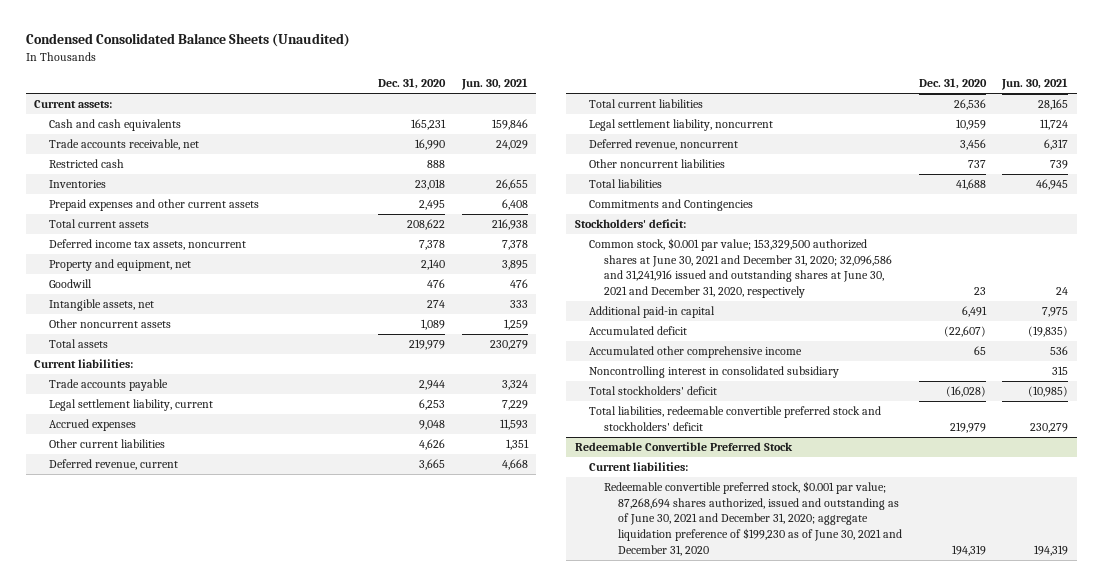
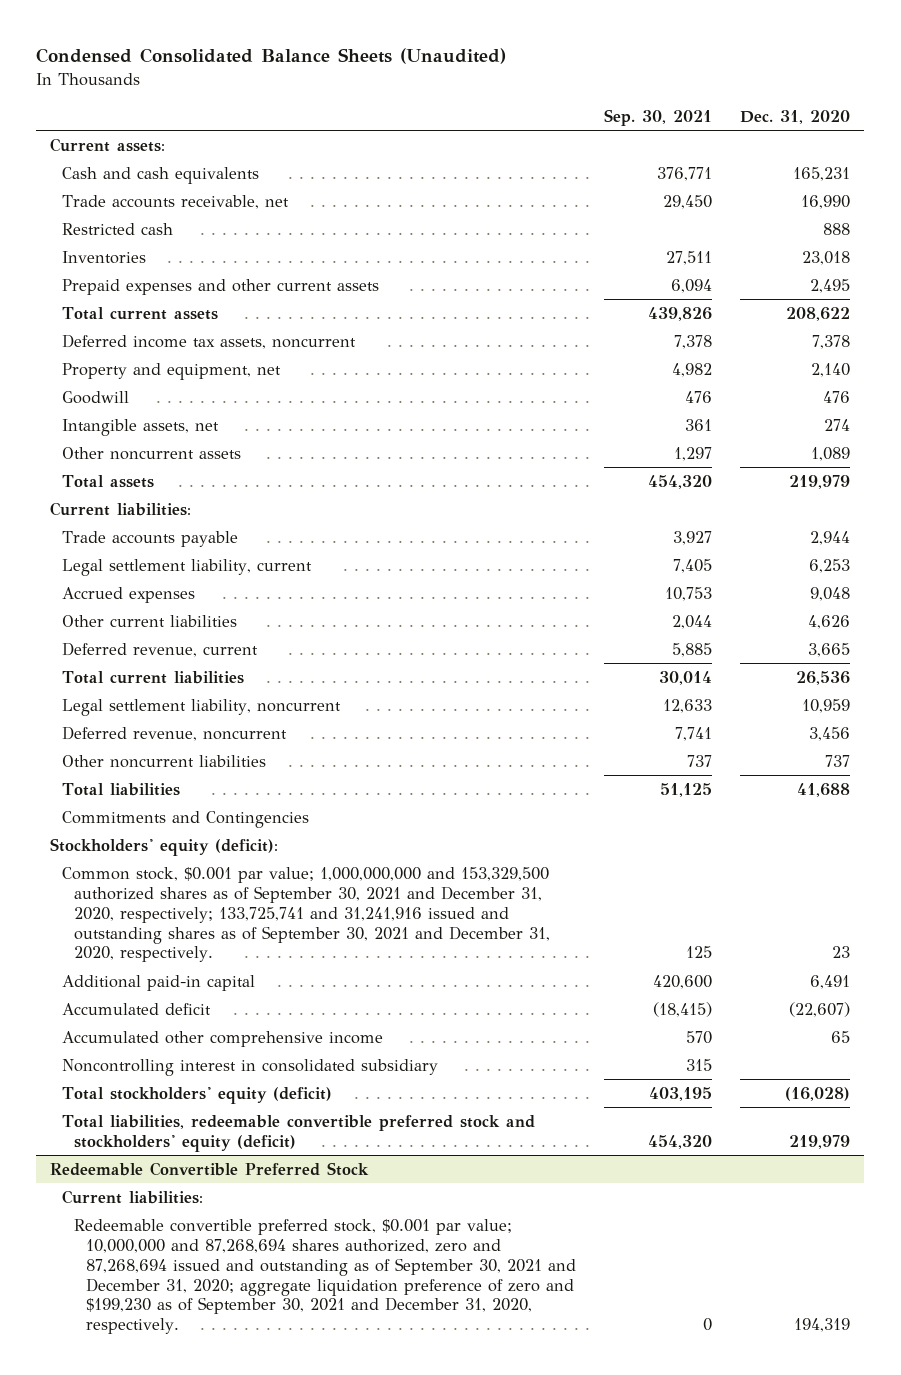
- | Dec. 31, 2020 | Jun. 30, 2021
+ | Sep. 30, 2021 | Dec. 31, 2020
- Stockholders' deficit:
- Common stock, $0.001 par value; 153,329,500 authorized shares at June 30, 2021 and December 31, 2020; 32,096,586 and 31,241,916 issued and outstanding shares at June 30, 2021 and December 31, 2020, respectively | 23 | 24
+ Stockholders' equity (deficit):
+ Common stock, $0.001 par value; 1,000,000,000 and 153,329,500 authorized shares as of September 30, 2021 and December 31, 2020, respectively; 133,725,741 and 31,241,916 issued and outstanding shares as of September 30, 2021 and December 31, 2020, respectively. | 125 | 23
- Total stockholders' deficit | (16,028) | (10,985)
- Total liabilities, redeemable convertible preferred stock and stockholders' deficit | 219,979 | 230,279
+ Total stockholders' equity (deficit) | 403,195 | (16,028)
+ Total liabilities, redeemable convertible preferred stock and stockholders' equity (deficit) | 454,320 | 219,979
@ Redeemable Convertible Preferred Stock
- Redeemable convertible preferred stock, $0.001 par value; 87,268,694 shares authorized, issued and outstanding as of June 30, 2021 and December 31, 2020; aggregate liquidation preference of $199,230 as of June 30, 2021 and December 31, 2020 | 194,319 | 194,319
+ Redeemable convertible preferred stock, $0.001 par value; 10,000,000 and 87,268,694 shares authorized, zero and 87,268,694 issued and outstanding as of September 30, 2021 and December 31, 2020; aggregate liquidation preference of zero and $199,230 as of September 30, 2021 and December 31, 2020, respectively. | 0 | 194,319

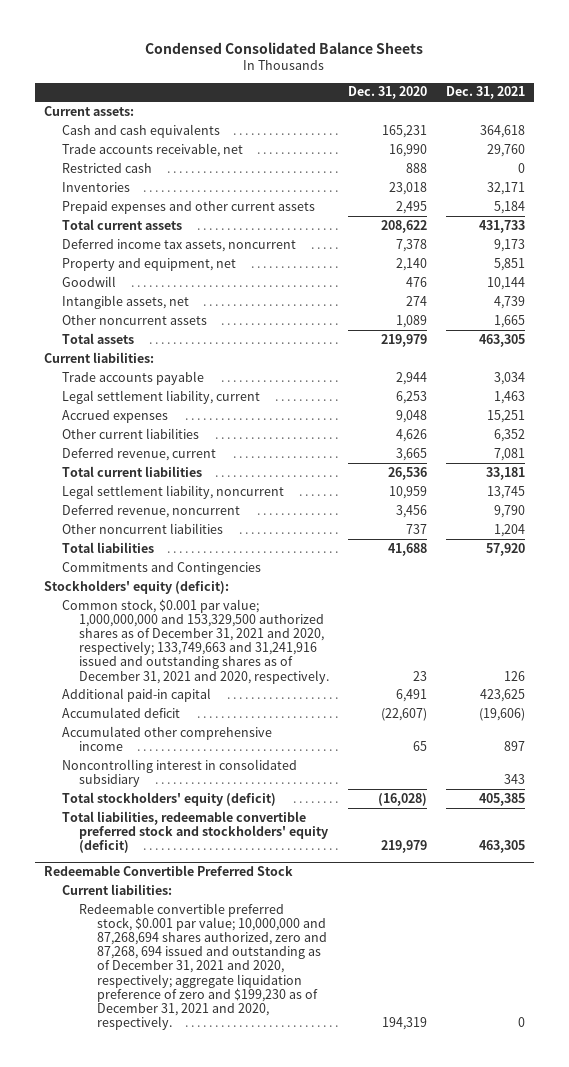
- Condensed Consolidated Balance Sheets (Unaudited)
+ Condensed Consolidated Balance Sheets
- | Sep. 30, 2021 | Dec. 31, 2020
+ | Dec. 31, 2020 | Dec. 31, 2021
- Common stock, $0.001 par value; 1,000,000,000 and 153,329,500 authorized shares as of September 30, 2021 and December 31, 2020, respectively; 133,725,741 and 31,241,916 issued and outstanding shares as of September 30, 2021 and December 31, 2020, respectively. | 125 | 23
+ Common stock, $0.001 par value; 1,000,000,000 and 153,329,500 authorized shares as of December 31, 2021 and 2020, respectively; 133,749,663 and 31,241,916 issued and outstanding shares as of December 31, 2021 and 2020, respectively. | 23 | 126
@ Redeemable Convertible Preferred Stock
- Redeemable convertible preferred stock, $0.001 par value; 10,000,000 and 87,268,694 shares authorized, zero and 87,268,694 issued and outstanding as of September 30, 2021 and December 31, 2020; aggregate liquidation preference of zero and $199,230 as of September 30, 2021 and December 31, 2020, respectively. | 0 | 194,319
+ Redeemable convertible preferred stock, $0.001 par value; 10,000,000 and 87,268,694 shares authorized, zero and 87,268, 694 issued and outstanding as of December 31, 2021 and 2020, respectively; aggregate liquidation preference of zero and $199,230 as of December 31, 2021 and 2020, respectively. | 194,319 | 0

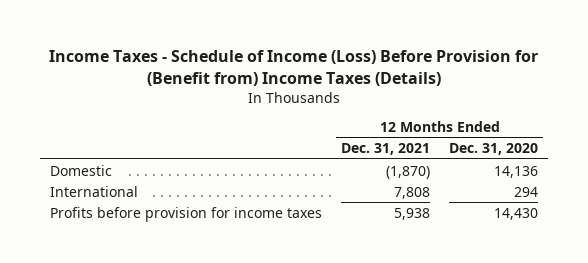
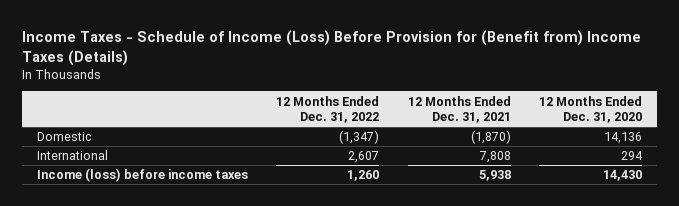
- | 12 Months Ended Dec. 31, 2021 | 12 Months Ended Dec. 31, 2020
+ | 12 Months Ended Dec. 31, 2022 | 12 Months Ended Dec. 31, 2021 | 12 Months Ended Dec. 31, 2020
- Profits before provision for income taxes | 5,938 | 14,430
+ Income (loss) before income taxes | 1,260 | 5,938 | 14,430

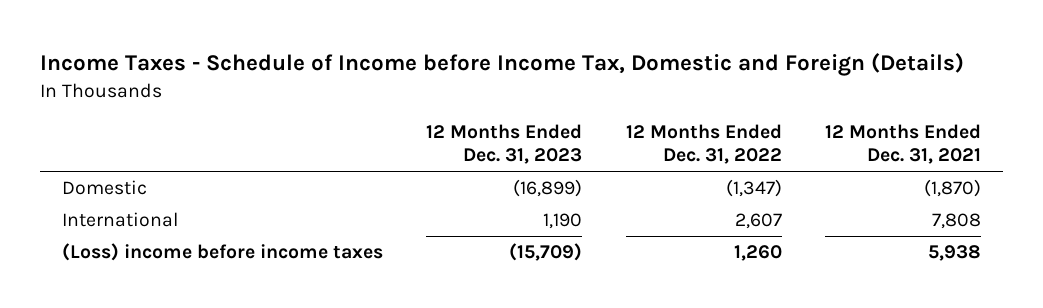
- Income Taxes - Schedule of Income (Loss) Before Provision for (Benefit from) Income Taxes (Details)
+ Income Taxes - Schedule of Income before Income Tax, Domestic and Foreign (Details)
- | 12 Months Ended Dec. 31, 2022 | 12 Months Ended Dec. 31, 2021 | 12 Months Ended Dec. 31, 2020
+ | 12 Months Ended Dec. 31, 2023 | 12 Months Ended Dec. 31, 2022 | 12 Months Ended Dec. 31, 2021
- Income (loss) before income taxes | 1,260 | 5,938 | 14,430
+ (Loss) income before income taxes | (15,709) | 1,260 | 5,938

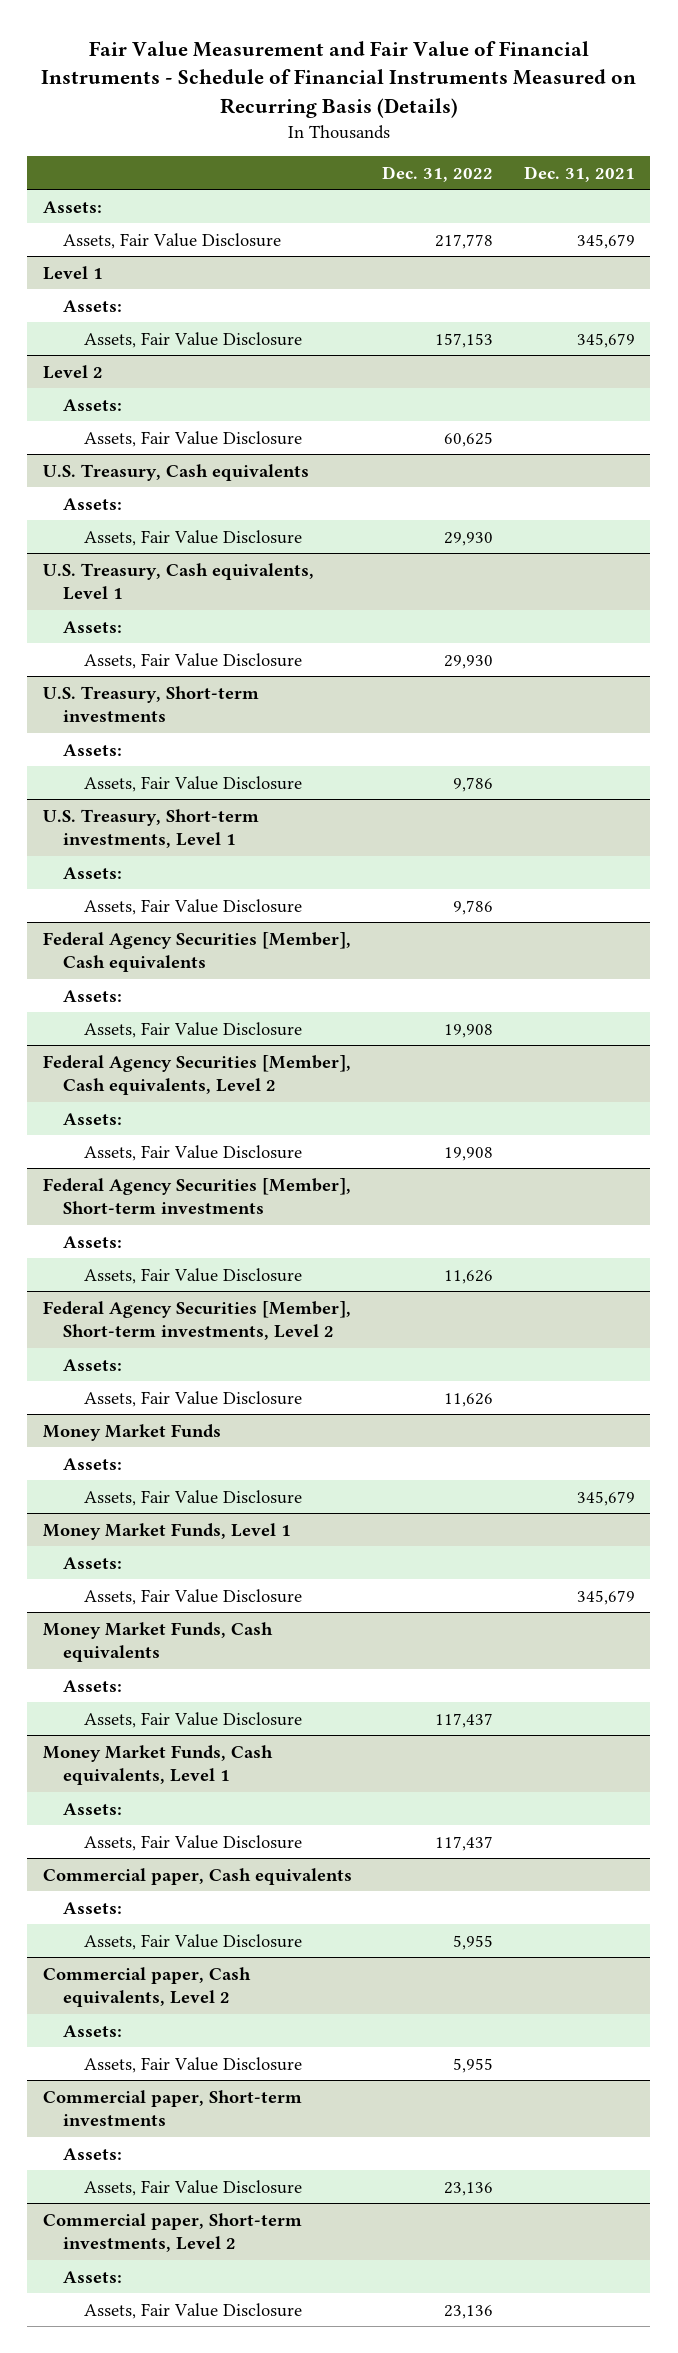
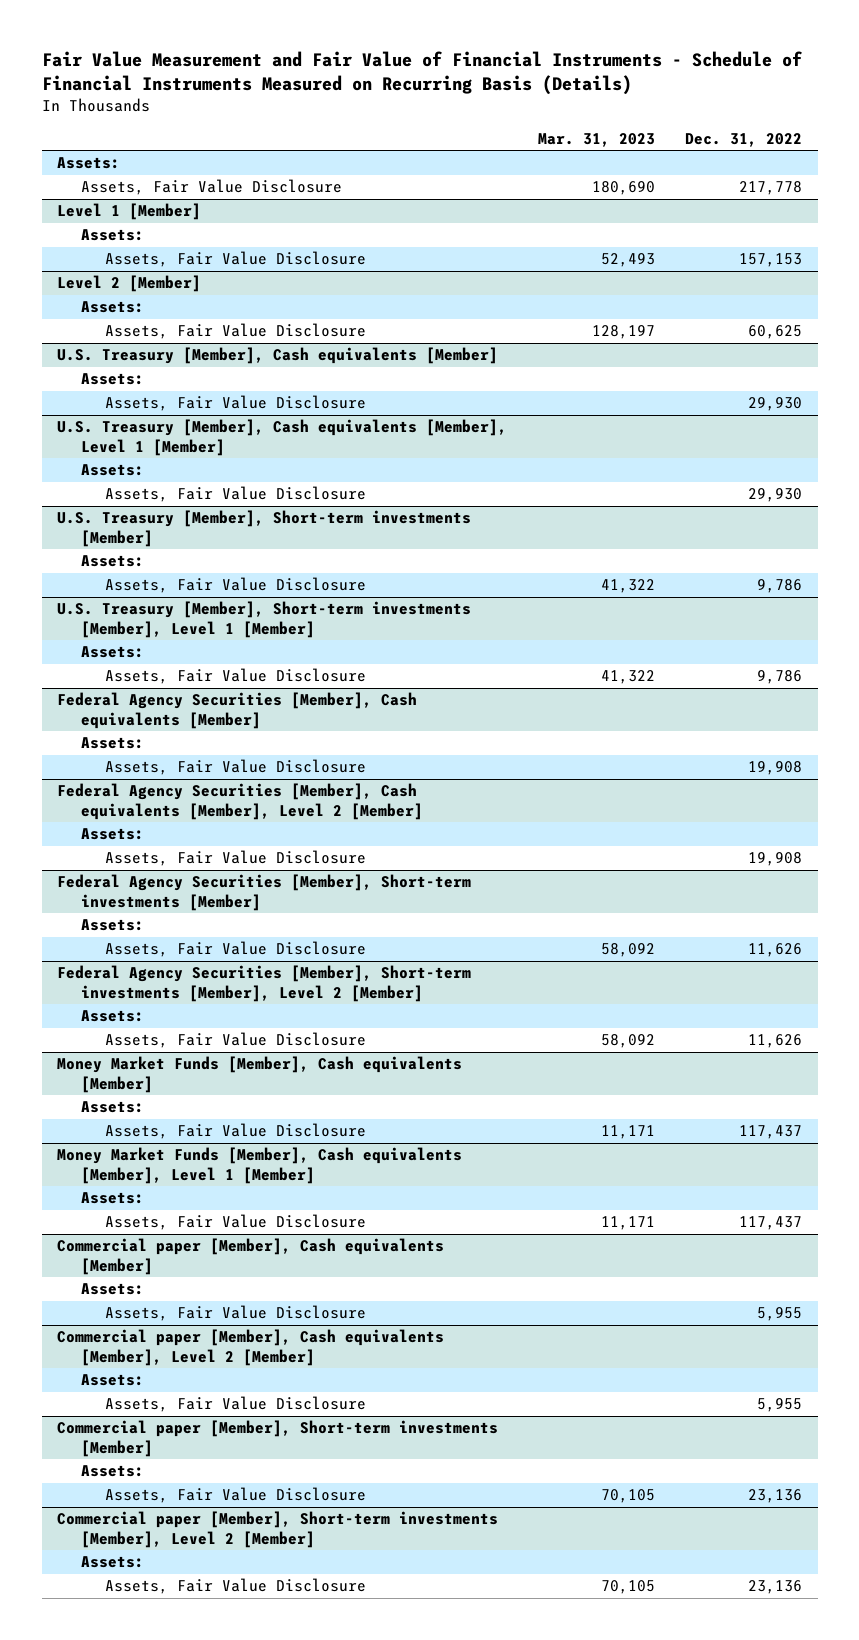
- | Dec. 31, 2022 | Dec. 31, 2021
+ | Mar. 31, 2023 | Dec. 31, 2022
- Level 1
+ Level 1 [Member]
- Level 2
+ Level 2 [Member]
- U.S. Treasury, Cash equivalents
+ U.S. Treasury [Member], Cash equivalents [Member]
- U.S. Treasury, Cash equivalents, Level 1
+ U.S. Treasury [Member], Cash equivalents [Member], Level 1 [Member]
- U.S. Treasury, Short-term investments
+ U.S. Treasury [Member], Short-term investments [Member]
- U.S. Treasury, Short-term investments, Level 1
+ U.S. Treasury [Member], Short-term investments [Member], Level 1 [Member]
- Federal Agency Securities [Member], Cash equivalents
+ Federal Agency Securities [Member], Cash equivalents [Member]
- Federal Agency Securities [Member], Cash equivalents, Level 2
+ Federal Agency Securities [Member], Cash equivalents [Member], Level 2 [Member]
- Federal Agency Securities [Member], Short-term investments
+ Federal Agency Securities [Member], Short-term investments [Member]
- Federal Agency Securities [Member], Short-term investments, Level 2
+ Federal Agency Securities [Member], Short-term investments [Member], Level 2 [Member]
- Money Market Funds
- Assets:
- Assets, Fair Value Disclosure | | 345,679
- Money Market Funds, Level 1
- Assets:
- Assets, Fair Value Disclosure | | 345,679
- Money Market Funds, Cash equivalents
+ Money Market Funds [Member], Cash equivalents [Member]
- Money Market Funds, Cash equivalents, Level 1
+ Money Market Funds [Member], Cash equivalents [Member], Level 1 [Member]
- Commercial paper, Cash equivalents
+ Commercial paper [Member], Cash equivalents [Member]
- Commercial paper, Cash equivalents, Level 2
+ Commercial paper [Member], Cash equivalents [Member], Level 2 [Member]
- Commercial paper, Short-term investments
+ Commercial paper [Member], Short-term investments [Member]
- Commercial paper, Short-term investments, Level 2
+ Commercial paper [Member], Short-term investments [Member], Level 2 [Member]

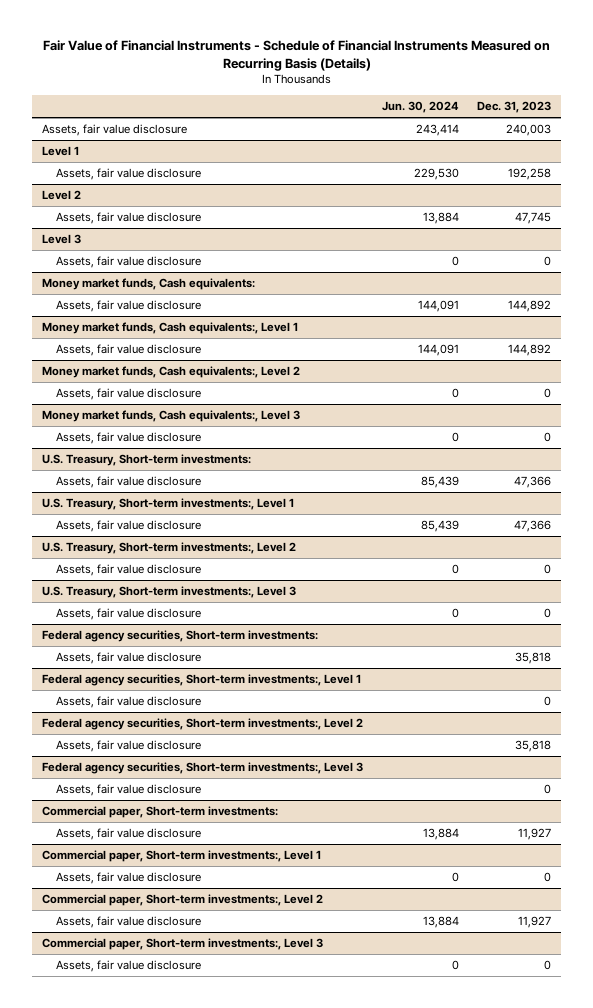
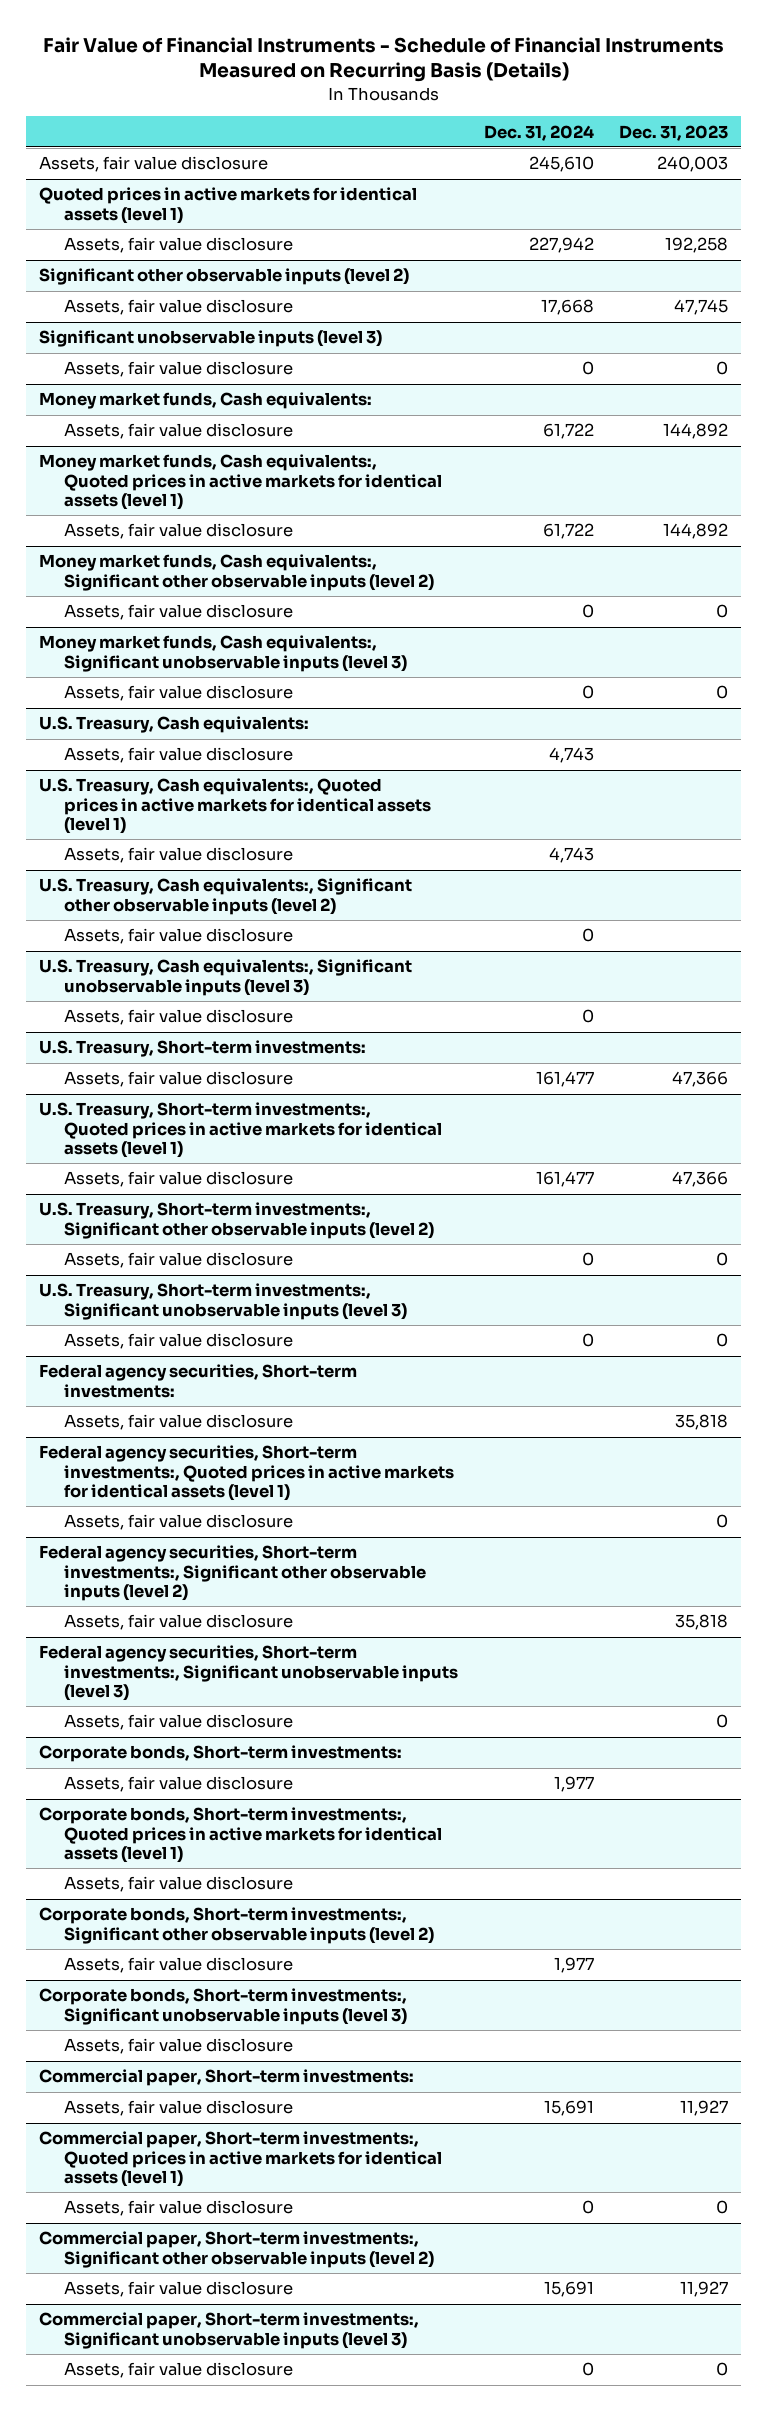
- | Jun. 30, 2024 | Dec. 31, 2023
+ | Dec. 31, 2024 | Dec. 31, 2023
- Level 1
+ Quoted prices in active markets for identical assets (level 1)
- Level 2
+ Significant other observable inputs (level 2)
- Level 3
+ Significant unobservable inputs (level 3)
- Money market funds, Cash equivalents:, Level 1
+ Money market funds, Cash equivalents:, Quoted prices in active markets for identical assets (level 1)
- Money market funds, Cash equivalents:, Level 2
+ Money market funds, Cash equivalents:, Significant other observable inputs (level 2)
- Money market funds, Cash equivalents:, Level 3
+ Money market funds, Cash equivalents:, Significant unobservable inputs (level 3)
+ U.S. Treasury, Cash equivalents:
+ Assets, fair value disclosure | 4,743 |
+ U.S. Treasury, Cash equivalents:, Quoted prices in active markets for identical assets (level 1)
+ Assets, fair value disclosure | 4,743 |
+ U.S. Treasury, Cash equivalents:, Significant other observable inputs (level 2)
+ Assets, fair value disclosure | 0 |
+ U.S. Treasury, Cash equivalents:, Significant unobservable inputs (level 3)
+ Assets, fair value disclosure | 0 |
- U.S. Treasury, Short-term investments:, Level 1
+ U.S. Treasury, Short-term investments:, Quoted prices in active markets for identical assets (level 1)
- U.S. Treasury, Short-term investments:, Level 2
+ U.S. Treasury, Short-term investments:, Significant other observable inputs (level 2)
- U.S. Treasury, Short-term investments:, Level 3
+ U.S. Treasury, Short-term investments:, Significant unobservable inputs (level 3)
- Federal agency securities, Short-term investments:, Level 1
+ Federal agency securities, Short-term investments:, Quoted prices in active markets for identical assets (level 1)
- Federal agency securities, Short-term investments:, Level 2
+ Federal agency securities, Short-term investments:, Significant other observable inputs (level 2)
- Federal agency securities, Short-term investments:, Level 3
+ Federal agency securities, Short-term investments:, Significant unobservable inputs (level 3)
+ Corporate bonds, Short-term investments:
+ Assets, fair value disclosure | 1,977 |
+ Corporate bonds, Short-term investments:, Quoted prices in active markets for identical assets (level 1)
+ Assets, fair value disclosure
+ Corporate bonds, Short-term investments:, Significant other observable inputs (level 2)
+ Assets, fair value disclosure | 1,977 |
+ Corporate bonds, Short-term investments:, Significant unobservable inputs (level 3)
+ Assets, fair value disclosure
- Commercial paper, Short-term investments:, Level 1
+ Commercial paper, Short-term investments:, Quoted prices in active markets for identical assets (level 1)
- Commercial paper, Short-term investments:, Level 2
+ Commercial paper, Short-term investments:, Significant other observable inputs (level 2)
- Commercial paper, Short-term investments:, Level 3
+ Commercial paper, Short-term investments:, Significant unobservable inputs (level 3)

